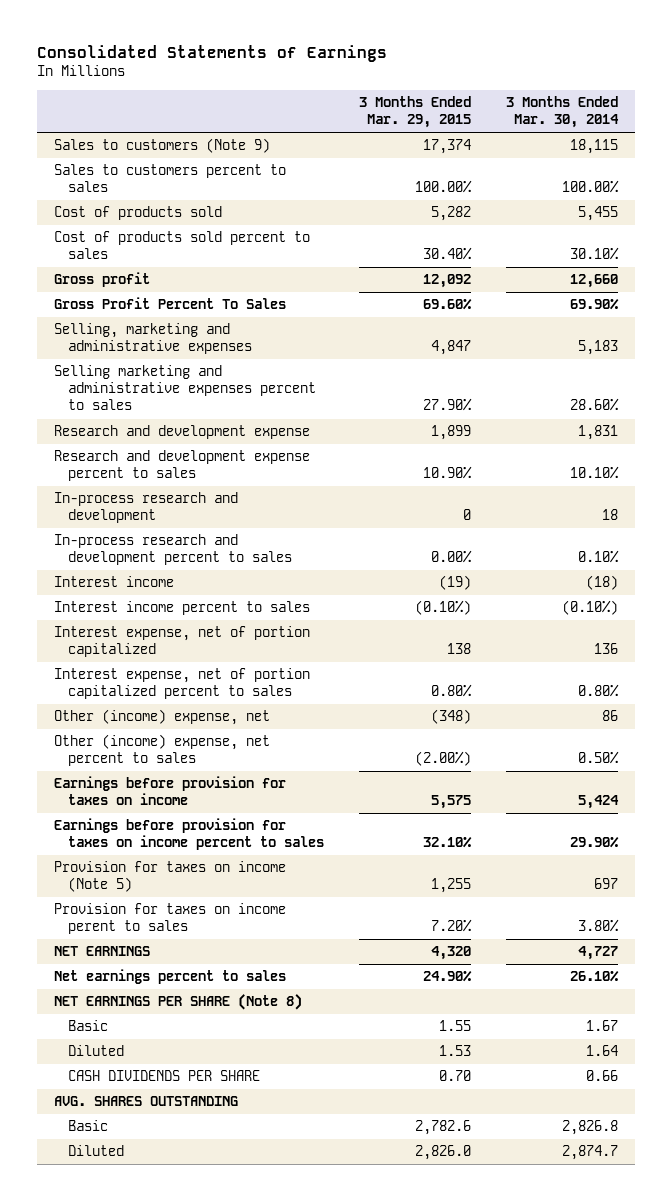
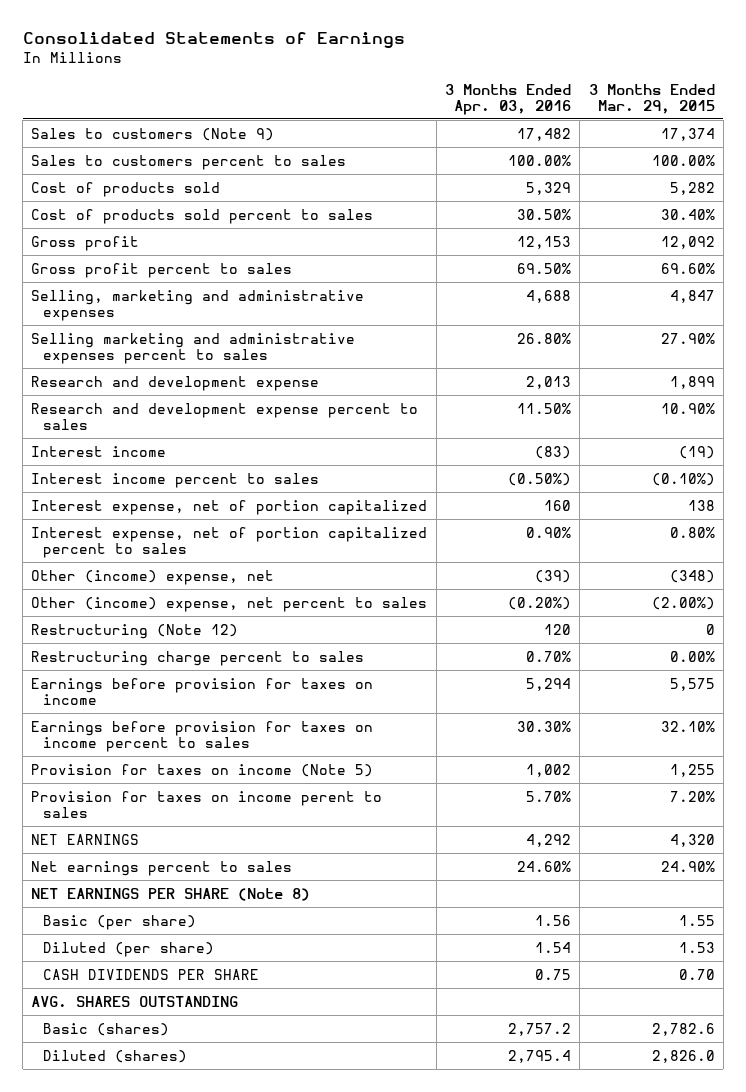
- | 3 Months Ended Mar. 29, 2015 | 3 Months Ended Mar. 30, 2014
+ | 3 Months Ended Apr. 03, 2016 | 3 Months Ended Mar. 29, 2015
- Gross Profit Percent To Sales | 69.60% | 69.90%
+ Gross profit percent to sales | 69.50% | 69.60%
- In-process research and development | 0 | 18
- In-process research and development percent to sales | 0.00% | 0.10%
+ Restructuring (Note 12) | 120 | 0
+ Restructuring charge percent to sales | 0.70% | 0.00%
- Basic | 1.55 | 1.67
- Diluted | 1.53 | 1.64
+ Basic (per share) | 1.56 | 1.55
+ Diluted (per share) | 1.54 | 1.53
- Basic | 2,782.6 | 2,826.8
- Diluted | 2,826.0 | 2,874.7
+ Basic (shares) | 2,757.2 | 2,782.6
+ Diluted (shares) | 2,795.4 | 2,826.0

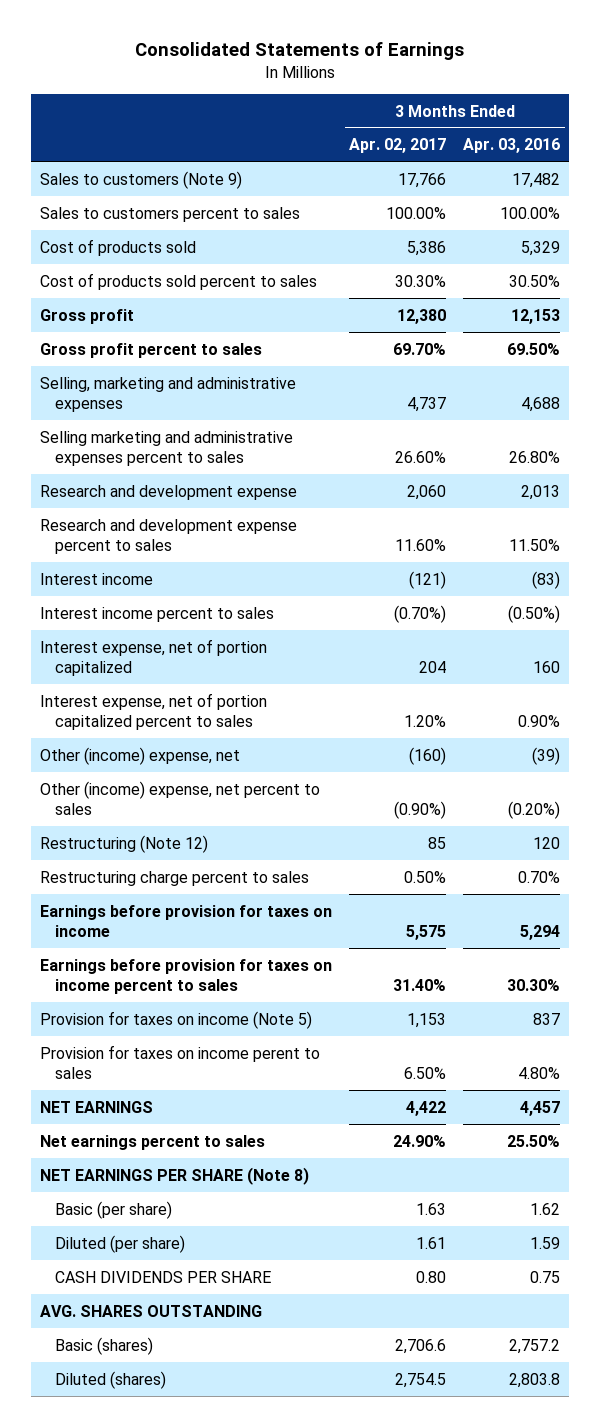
- | 3 Months Ended Apr. 03, 2016 | 3 Months Ended Mar. 29, 2015
+ | 3 Months Ended Apr. 02, 2017 | 3 Months Ended Apr. 03, 2016
- Provision for taxes on income (Note 5) | 1,002 | 1,255
- Provision for taxes on income perent to sales | 5.70% | 7.20%
- NET EARNINGS | 4,292 | 4,320
- Net earnings percent to sales | 24.60% | 24.90%
+ Provision for taxes on income (Note 5) | 1,153 | 837
+ Provision for taxes on income perent to sales | 6.50% | 4.80%
+ NET EARNINGS | 4,422 | 4,457
+ Net earnings percent to sales | 24.90% | 25.50%
- Basic (per share) | 1.56 | 1.55
- Diluted (per share) | 1.54 | 1.53
+ Basic (per share) | 1.63 | 1.62
+ Diluted (per share) | 1.61 | 1.59
- Diluted (shares) | 2,795.4 | 2,826.0
+ Diluted (shares) | 2,754.5 | 2,803.8

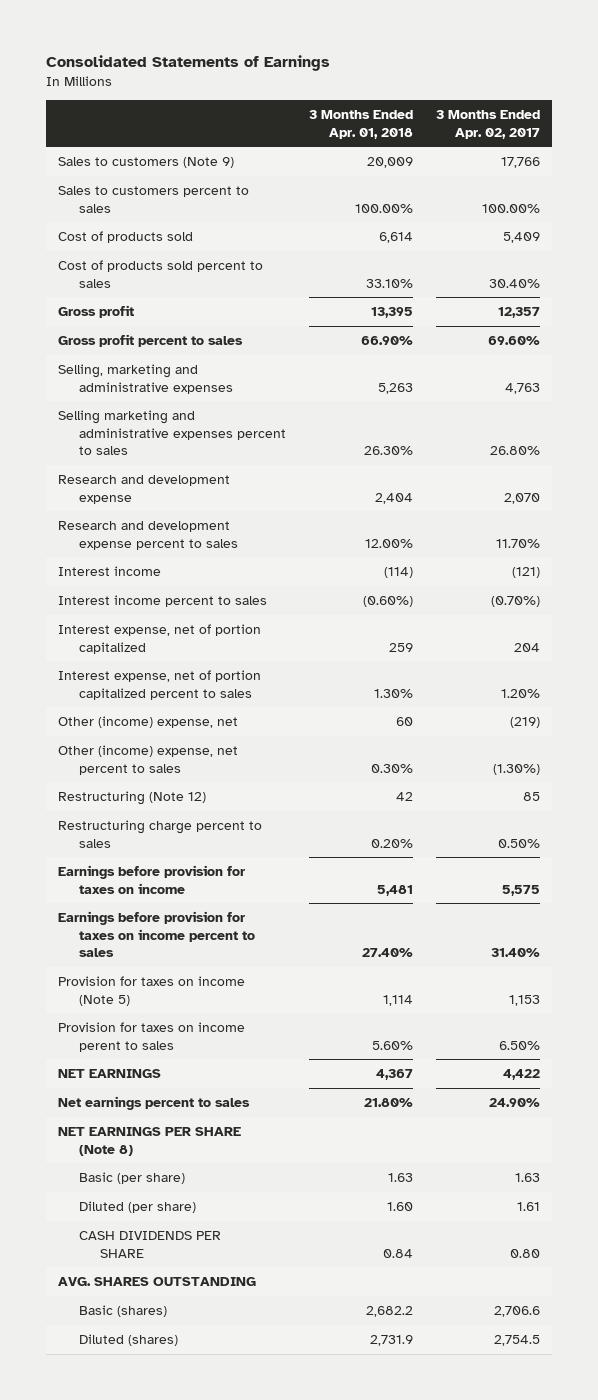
- | 3 Months Ended Apr. 02, 2017 | 3 Months Ended Apr. 03, 2016
+ | 3 Months Ended Apr. 01, 2018 | 3 Months Ended Apr. 02, 2017
- Cost of products sold | 5,386 | 5,329
- Cost of products sold percent to sales | 30.30% | 30.50%
- Gross profit | 12,380 | 12,153
- Gross profit percent to sales | 69.70% | 69.50%
- Selling, marketing and administrative expenses | 4,737 | 4,688
- Selling marketing and administrative expenses percent to sales | 26.60% | 26.80%
- Research and development expense | 2,060 | 2,013
- Research and development expense percent to sales | 11.60% | 11.50%
+ Cost of products sold | 6,614 | 5,409
+ Cost of products sold percent to sales | 33.10% | 30.40%
+ Gross profit | 13,395 | 12,357
+ Gross profit percent to sales | 66.90% | 69.60%
+ Selling, marketing and administrative expenses | 5,263 | 4,763
+ Selling marketing and administrative expenses percent to sales | 26.30% | 26.80%
+ Research and development expense | 2,404 | 2,070
+ Research and development expense percent to sales | 12.00% | 11.70%
- Other (income) expense, net | (160) | (39)
- Other (income) expense, net percent to sales | (0.90%) | (0.20%)
+ Other (income) expense, net | 60 | (219)
+ Other (income) expense, net percent to sales | 0.30% | (1.30%)

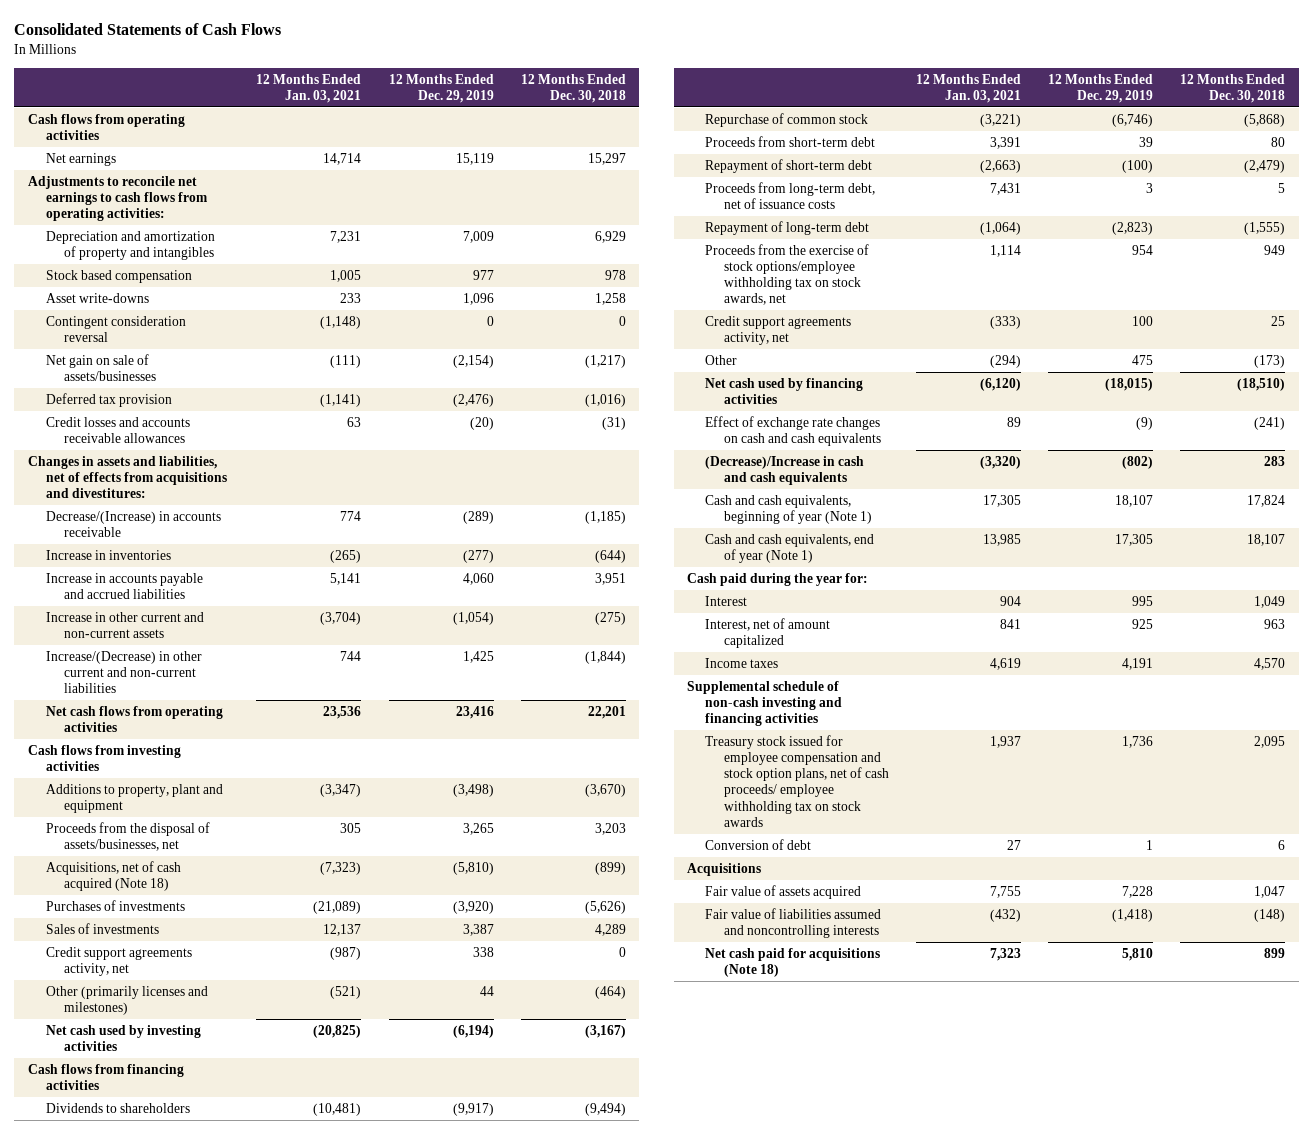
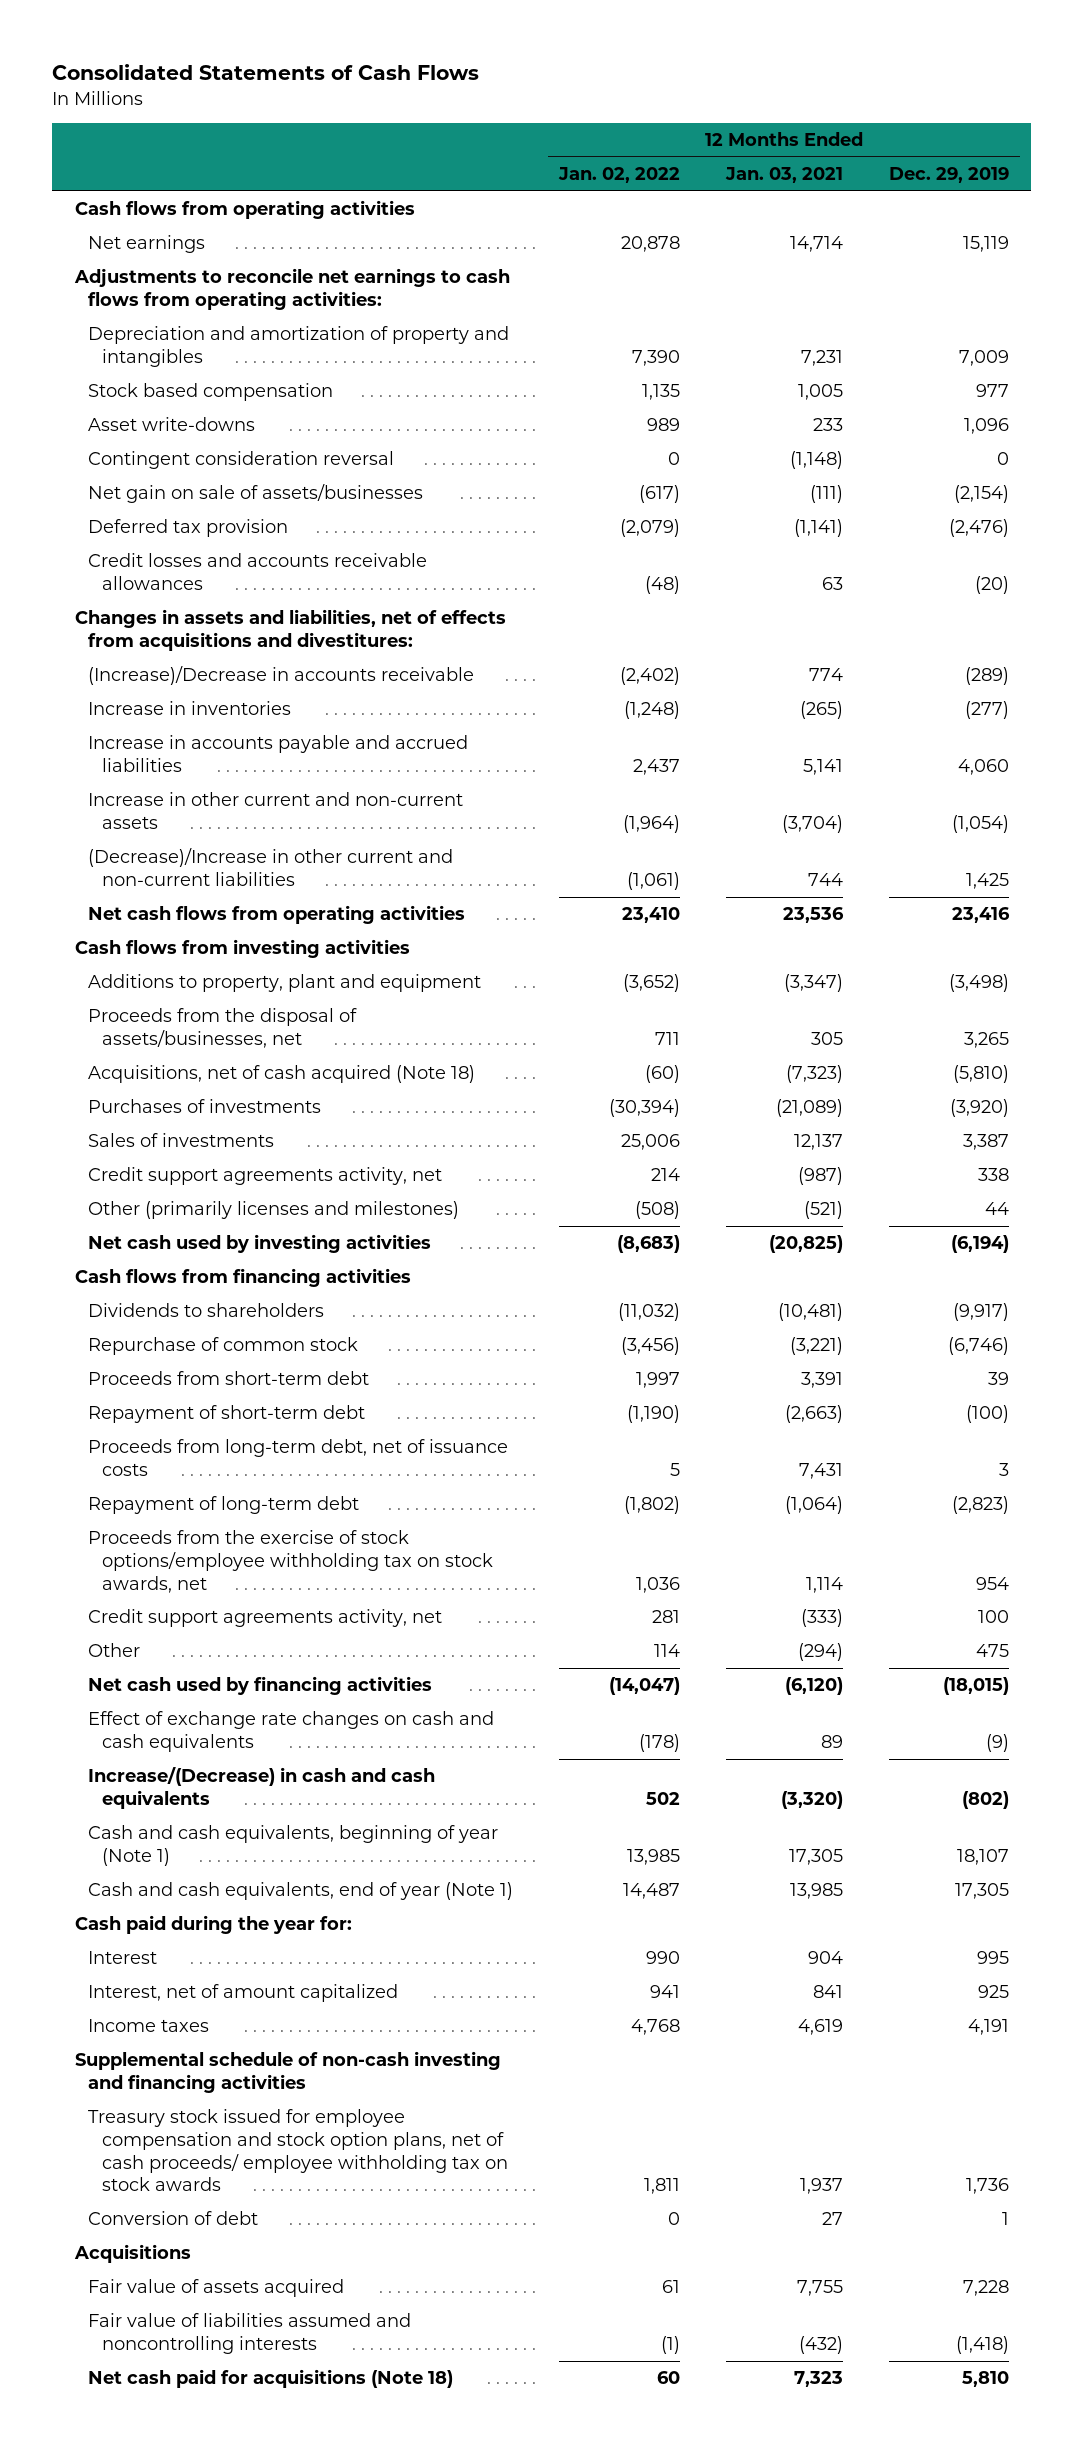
- | 12 Months Ended Jan. 03, 2021 | 12 Months Ended Dec. 29, 2019 | 12 Months Ended Dec. 30, 2018
+ | 12 Months Ended Jan. 02, 2022 | 12 Months Ended Jan. 03, 2021 | 12 Months Ended Dec. 29, 2019
- Decrease/(Increase) in accounts receivable | 774 | (289) | (1,185)
+ (Increase)/Decrease in accounts receivable | (2,402) | 774 | (289)
- Increase/(Decrease) in other current and non-current liabilities | 744 | 1,425 | (1,844)
+ (Decrease)/Increase in other current and non-current liabilities | (1,061) | 744 | 1,425
- (Decrease)/Increase in cash and cash equivalents | (3,320) | (802) | 283
+ Increase/(Decrease) in cash and cash equivalents | 502 | (3,320) | (802)

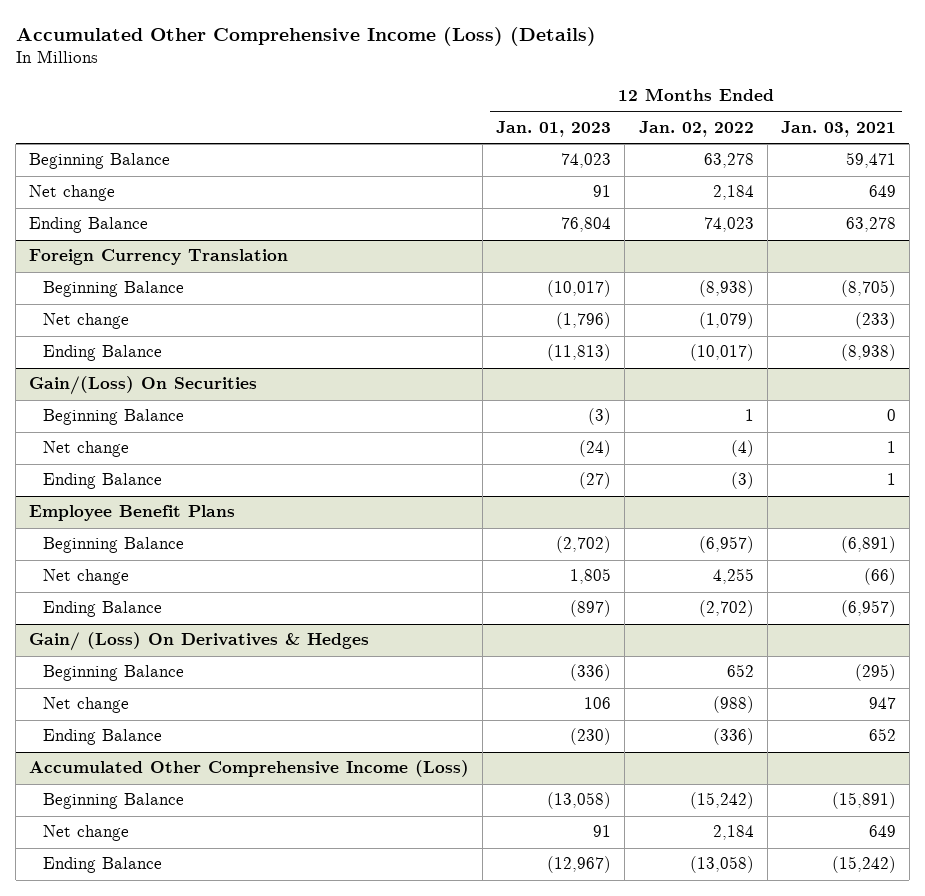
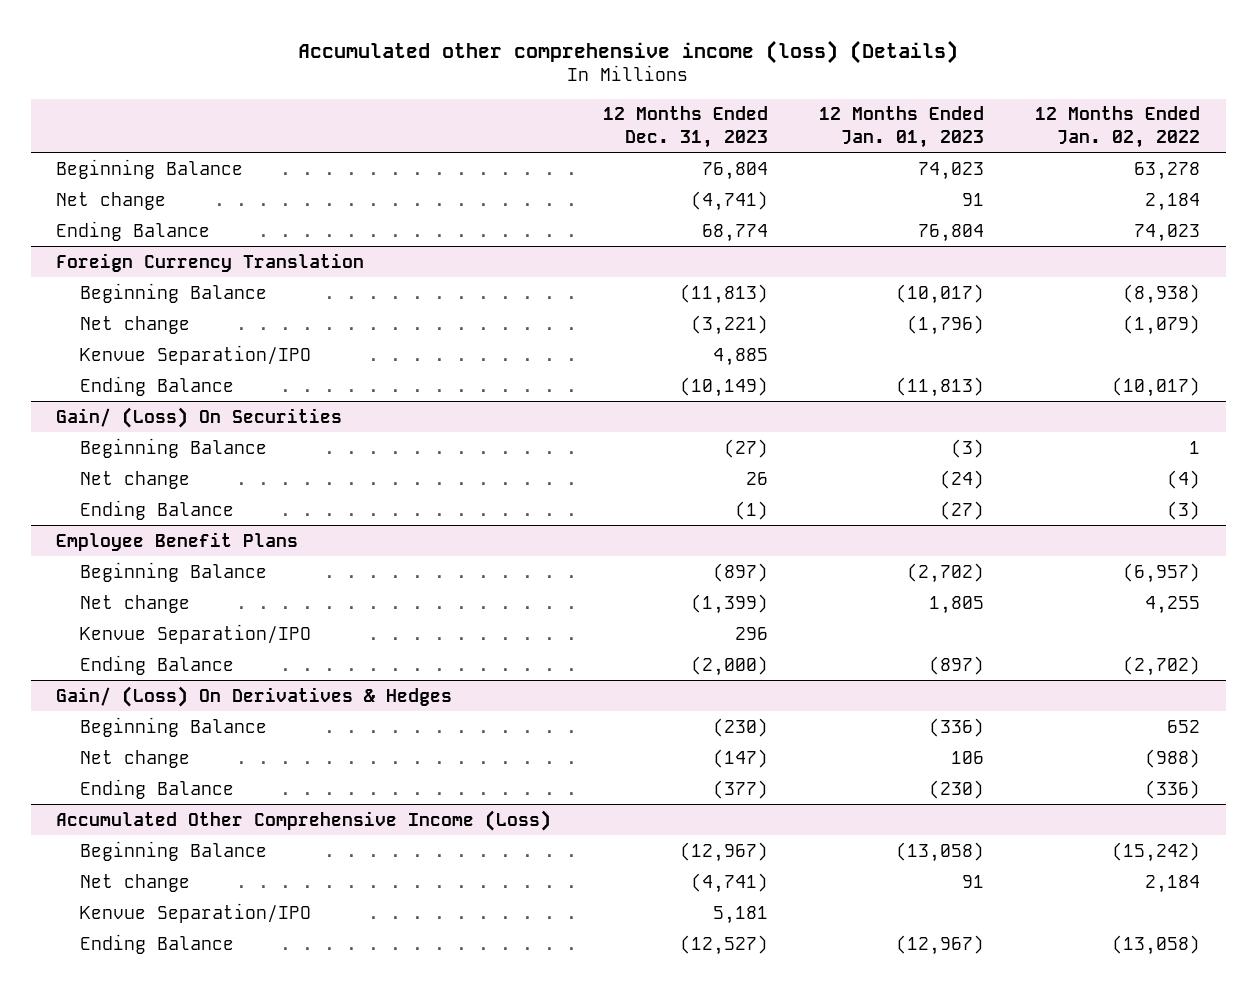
- Accumulated Other Comprehensive Income (Loss) (Details)
+ Accumulated other comprehensive income (loss) (Details)
- | 12 Months Ended Jan. 01, 2023 | 12 Months Ended Jan. 02, 2022 | 12 Months Ended Jan. 03, 2021
+ | 12 Months Ended Dec. 31, 2023 | 12 Months Ended Jan. 01, 2023 | 12 Months Ended Jan. 02, 2022
@ Foreign Currency Translation
+ Kenvue Separation/IPO | 4,885 | |
- Gain/(Loss) On Securities
+ Gain/ (Loss) On Securities
@ Employee Benefit Plans
+ Kenvue Separation/IPO | 296 | |
@ Accumulated Other Comprehensive Income (Loss)
+ Kenvue Separation/IPO | 5,181 | |

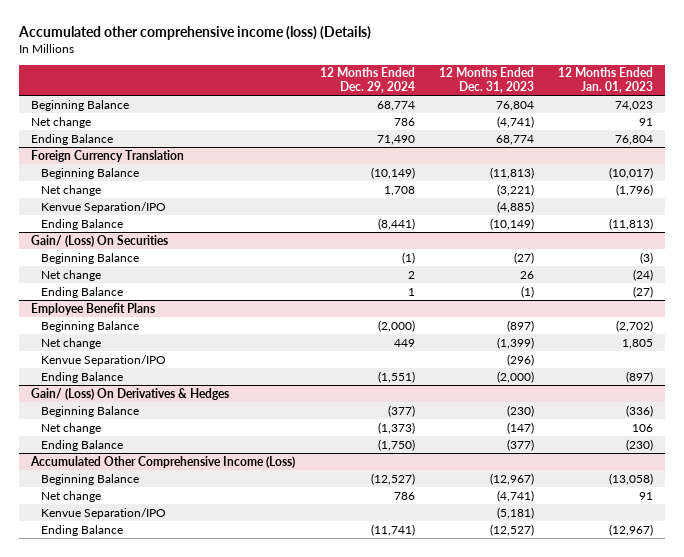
- | 12 Months Ended Dec. 31, 2023 | 12 Months Ended Jan. 01, 2023 | 12 Months Ended Jan. 02, 2022
+ | 12 Months Ended Dec. 29, 2024 | 12 Months Ended Dec. 31, 2023 | 12 Months Ended Jan. 01, 2023
@ Foreign Currency Translation
- Kenvue Separation/IPO | 4,885 | |
+ Kenvue Separation/IPO | | (4,885) |
@ Employee Benefit Plans
- Kenvue Separation/IPO | 296 | |
+ Kenvue Separation/IPO | | (296) |
@ Accumulated Other Comprehensive Income (Loss)
- Kenvue Separation/IPO | 5,181 | |
+ Kenvue Separation/IPO | | (5,181) |

